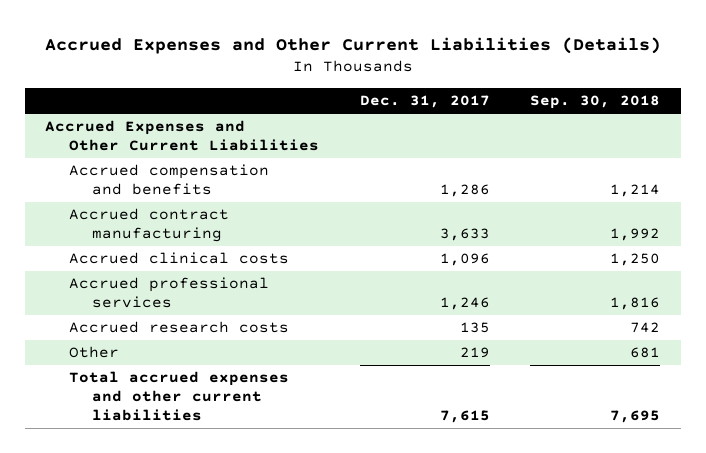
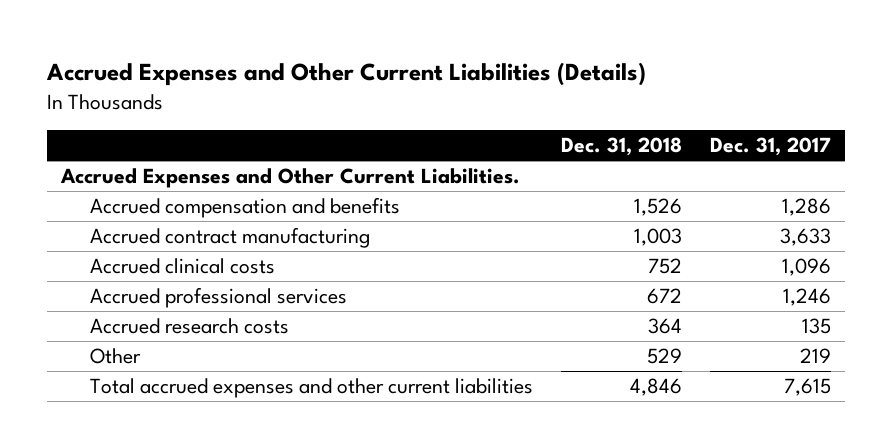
- | Dec. 31, 2017 | Sep. 30, 2018
+ | Dec. 31, 2018 | Dec. 31, 2017
- Accrued Expenses and Other Current Liabilities
+ Accrued Expenses and Other Current Liabilities.

